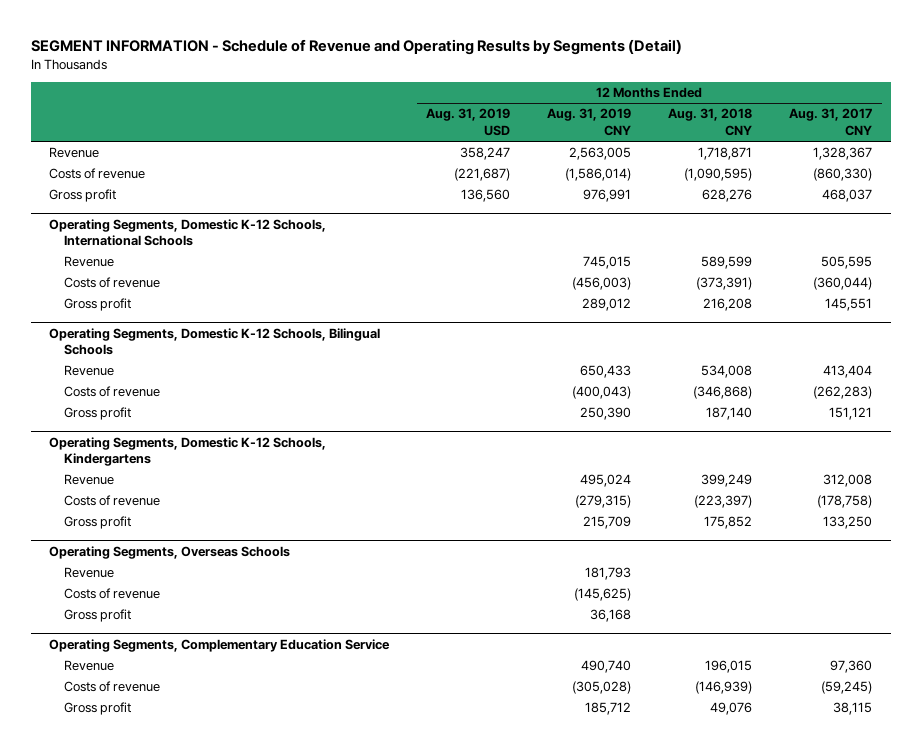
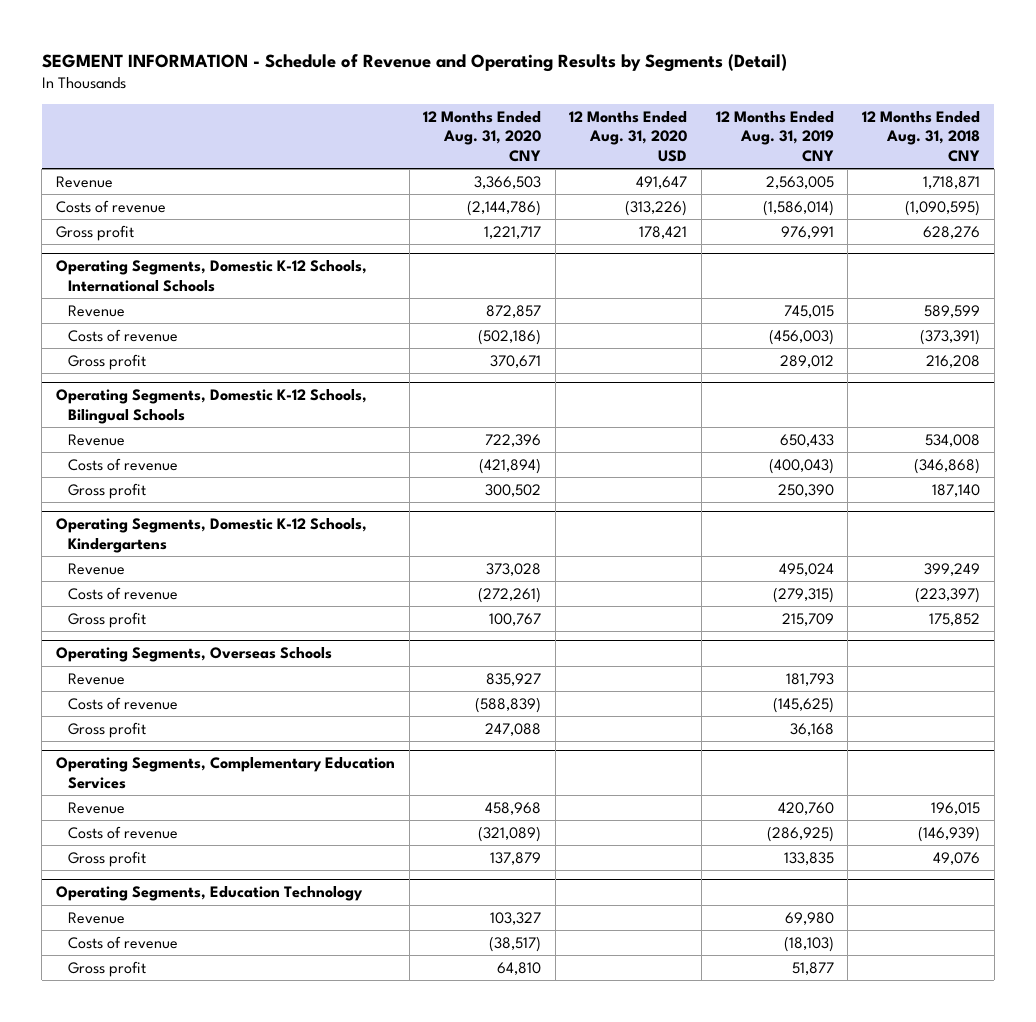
- | 12 Months Ended Aug. 31, 2019 USD | 12 Months Ended Aug. 31, 2019 CNY | 12 Months Ended Aug. 31, 2018 CNY | 12 Months Ended Aug. 31, 2017 CNY
+ | 12 Months Ended Aug. 31, 2020 CNY | 12 Months Ended Aug. 31, 2020 USD | 12 Months Ended Aug. 31, 2019 CNY | 12 Months Ended Aug. 31, 2018 CNY
- Operating Segments, Complementary Education Service
- Revenue | | 490,740 | 196,015 | 97,360
- Costs of revenue | | (305,028) | (146,939) | (59,245)
- Gross profit | | 185,712 | 49,076 | 38,115
+ Operating Segments, Complementary Education Services
+ Revenue | 458,968 | | 420,760 | 196,015
+ Costs of revenue | (321,089) | | (286,925) | (146,939)
+ Gross profit | 137,879 | | 133,835 | 49,076
+ Operating Segments, Education Technology
+ Revenue | 103,327 | | 69,980 |
+ Costs of revenue | (38,517) | | (18,103) |
+ Gross profit | 64,810 | | 51,877 |

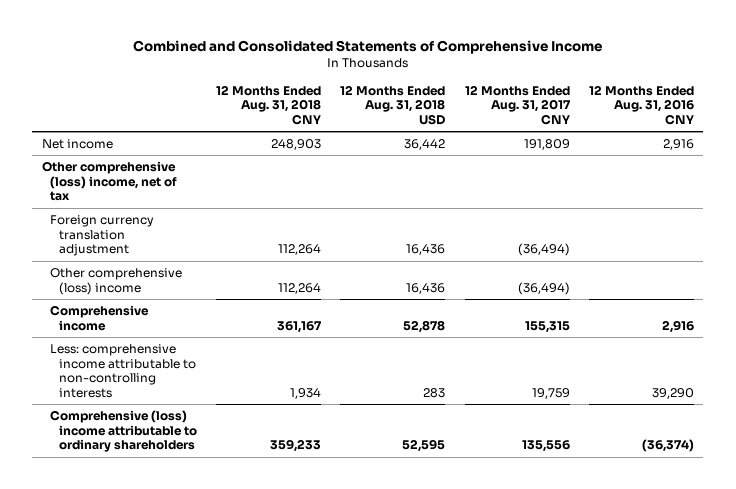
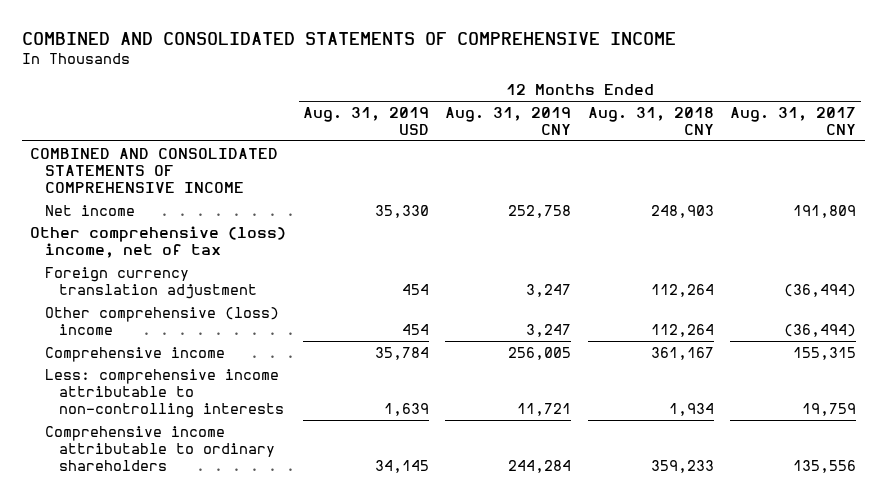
- Combined and Consolidated Statements of Comprehensive Income
+ COMBINED AND CONSOLIDATED STATEMENTS OF COMPREHENSIVE INCOME
- | 12 Months Ended Aug. 31, 2018 CNY | 12 Months Ended Aug. 31, 2018 USD | 12 Months Ended Aug. 31, 2017 CNY | 12 Months Ended Aug. 31, 2016 CNY
+ | 12 Months Ended Aug. 31, 2019 USD | 12 Months Ended Aug. 31, 2019 CNY | 12 Months Ended Aug. 31, 2018 CNY | 12 Months Ended Aug. 31, 2017 CNY
+ COMBINED AND CONSOLIDATED STATEMENTS OF COMPREHENSIVE INCOME
- Comprehensive (loss) income attributable to ordinary shareholders | 359,233 | 52,595 | 135,556 | (36,374)
+ Comprehensive income attributable to ordinary shareholders | 34,145 | 244,284 | 359,233 | 135,556

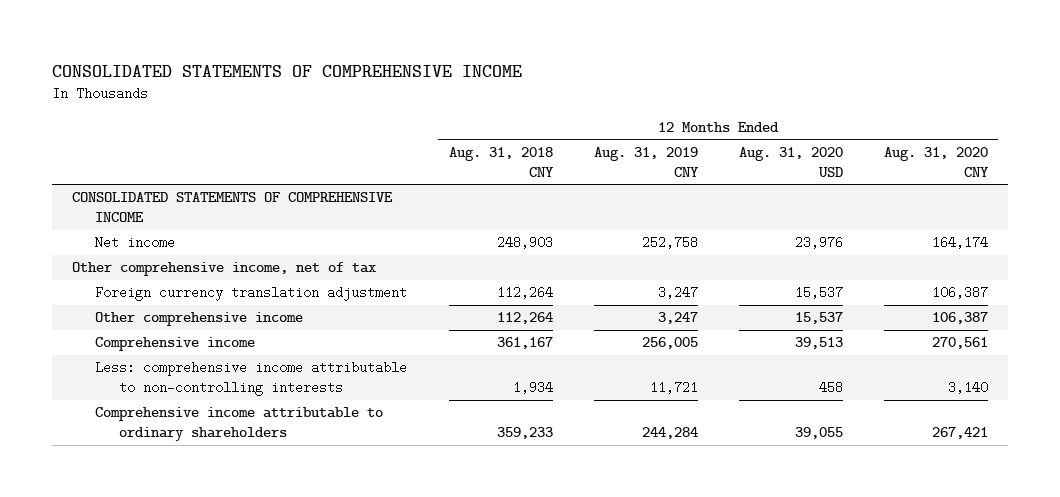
- COMBINED AND CONSOLIDATED STATEMENTS OF COMPREHENSIVE INCOME
+ CONSOLIDATED STATEMENTS OF COMPREHENSIVE INCOME
- | 12 Months Ended Aug. 31, 2019 USD | 12 Months Ended Aug. 31, 2019 CNY | 12 Months Ended Aug. 31, 2018 CNY | 12 Months Ended Aug. 31, 2017 CNY
+ | 12 Months Ended Aug. 31, 2018 CNY | 12 Months Ended Aug. 31, 2019 CNY | 12 Months Ended Aug. 31, 2020 USD | 12 Months Ended Aug. 31, 2020 CNY
- COMBINED AND CONSOLIDATED STATEMENTS OF COMPREHENSIVE INCOME
+ CONSOLIDATED STATEMENTS OF COMPREHENSIVE INCOME
- Other comprehensive (loss) income, net of tax
+ Other comprehensive income, net of tax
- Other comprehensive (loss) income | 454 | 3,247 | 112,264 | (36,494)
+ Other comprehensive income | 112,264 | 3,247 | 15,537 | 106,387

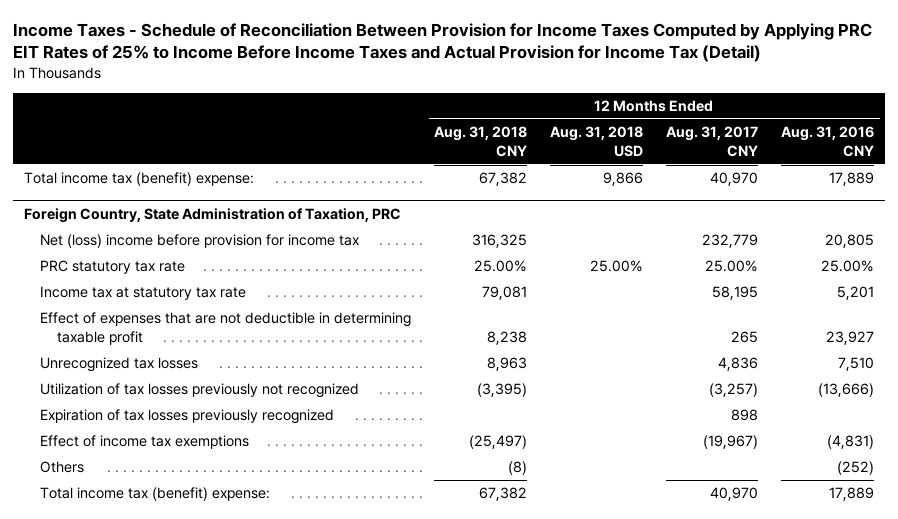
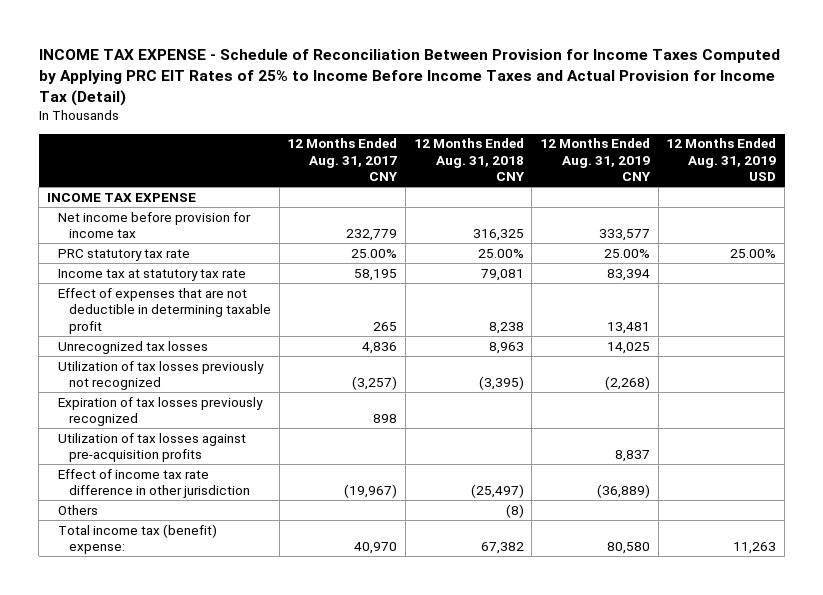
- Income Taxes - Schedule of Reconciliation Between Provision for Income Taxes Computed by Applying PRC EIT Rates of 25% to Income Before Income Taxes and Actual Provision for Income Tax (Detail)
+ INCOME TAX EXPENSE - Schedule of Reconciliation Between Provision for Income Taxes Computed by Applying PRC EIT Rates of 25% to Income Before Income Taxes and Actual Provision for Income Tax (Detail)
- | 12 Months Ended Aug. 31, 2018 CNY | 12 Months Ended Aug. 31, 2018 USD | 12 Months Ended Aug. 31, 2017 CNY | 12 Months Ended Aug. 31, 2016 CNY
+ | 12 Months Ended Aug. 31, 2017 CNY | 12 Months Ended Aug. 31, 2018 CNY | 12 Months Ended Aug. 31, 2019 CNY | 12 Months Ended Aug. 31, 2019 USD
- Total income tax (benefit) expense: | 67,382 | 9,866 | 40,970 | 17,889
- Foreign Country, State Administration of Taxation, PRC
- Net (loss) income before provision for income tax | 316,325 | | 232,779 | 20,805
+ INCOME TAX EXPENSE
+ Net income before provision for income tax | 232,779 | 316,325 | 333,577 |
- Effect of income tax exemptions | (25,497) | | (19,967) | (4,831)
+ Utilization of tax losses against pre-acquisition profits | | | 8,837 |
+ Effect of income tax rate difference in other jurisdiction | (19,967) | (25,497) | (36,889) |

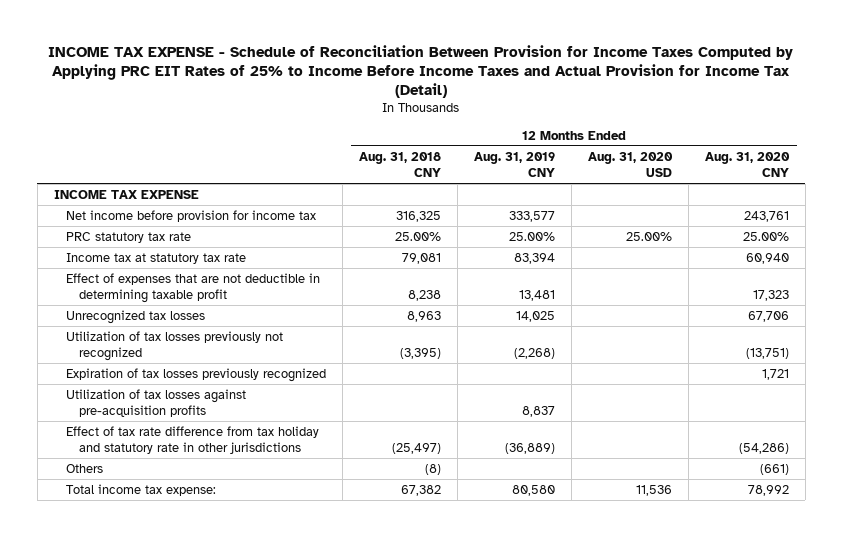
- | 12 Months Ended Aug. 31, 2017 CNY | 12 Months Ended Aug. 31, 2018 CNY | 12 Months Ended Aug. 31, 2019 CNY | 12 Months Ended Aug. 31, 2019 USD
+ | 12 Months Ended Aug. 31, 2018 CNY | 12 Months Ended Aug. 31, 2019 CNY | 12 Months Ended Aug. 31, 2020 USD | 12 Months Ended Aug. 31, 2020 CNY
- Effect of income tax rate difference in other jurisdiction | (19,967) | (25,497) | (36,889) |
+ Effect of tax rate difference from tax holiday and statutory rate in other jurisdictions | (25,497) | (36,889) | | (54,286)
- Total income tax (benefit) expense: | 40,970 | 67,382 | 80,580 | 11,263
+ Total income tax expense: | 67,382 | 80,580 | 11,536 | 78,992

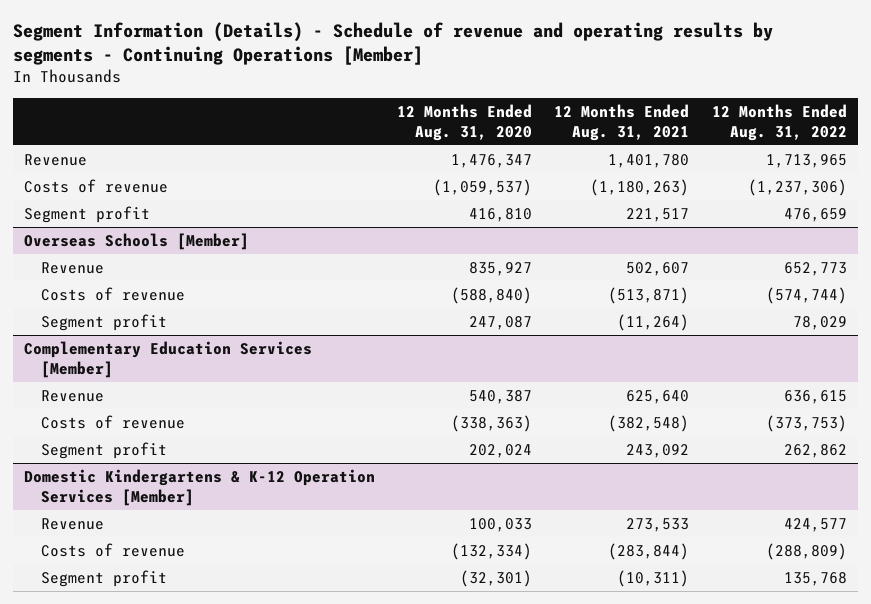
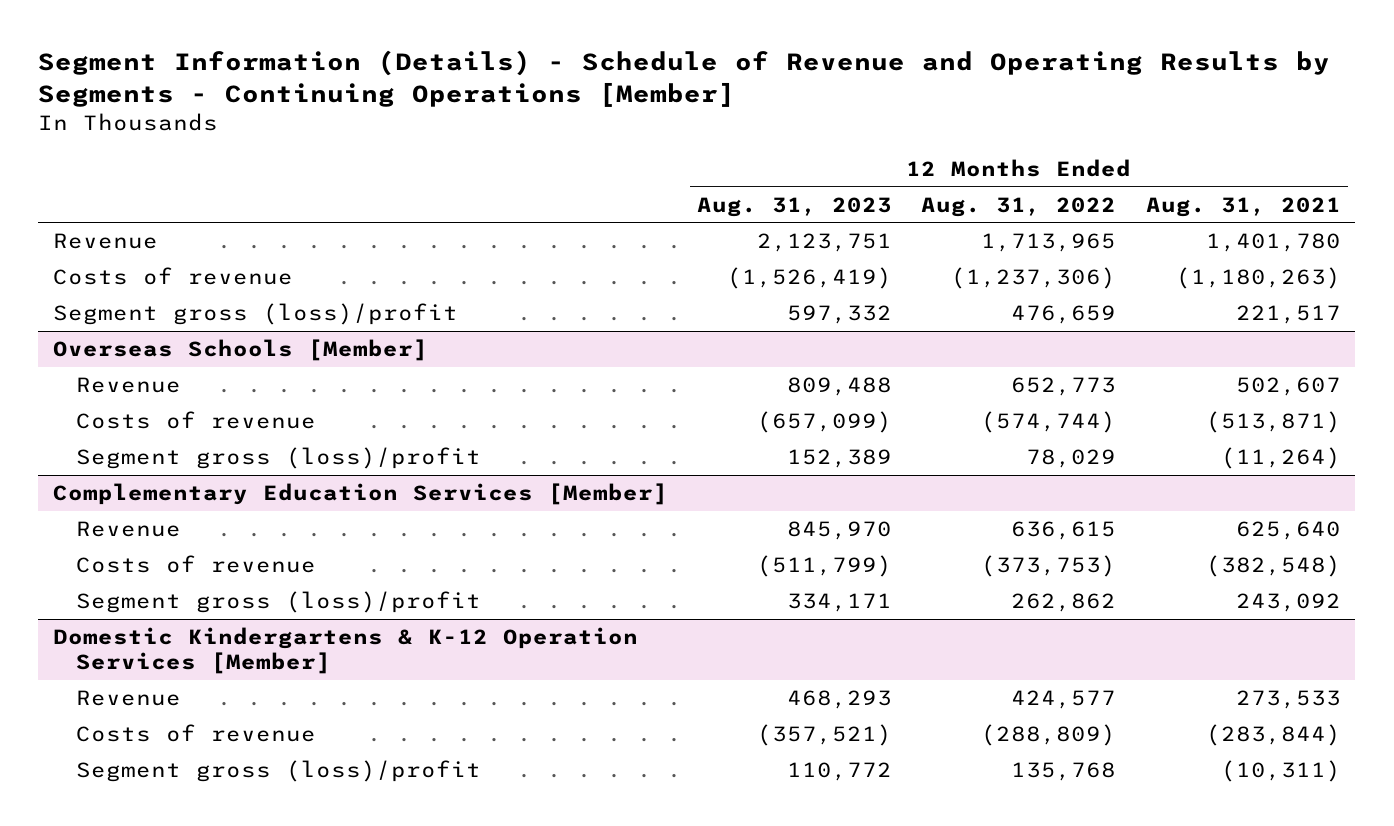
- Segment Information (Details) - Schedule of revenue and operating results by segments - Continuing Operations [Member]
+ Segment Information (Details) - Schedule of Revenue and Operating Results by Segments - Continuing Operations [Member]
- | 12 Months Ended Aug. 31, 2020 | 12 Months Ended Aug. 31, 2021 | 12 Months Ended Aug. 31, 2022
+ | 12 Months Ended Aug. 31, 2023 | 12 Months Ended Aug. 31, 2022 | 12 Months Ended Aug. 31, 2021
- Segment profit | 416,810 | 221,517 | 476,659
+ Segment gross (loss)/profit | 597,332 | 476,659 | 221,517
@ Overseas Schools [Member]
- Segment profit | 247,087 | (11,264) | 78,029
+ Segment gross (loss)/profit | 152,389 | 78,029 | (11,264)
@ Complementary Education Services [Member]
- Segment profit | 202,024 | 243,092 | 262,862
+ Segment gross (loss)/profit | 334,171 | 262,862 | 243,092
@ Domestic Kindergartens & K-12 Operation Services [Member]
- Segment profit | (32,301) | (10,311) | 135,768
+ Segment gross (loss)/profit | 110,772 | 135,768 | (10,311)

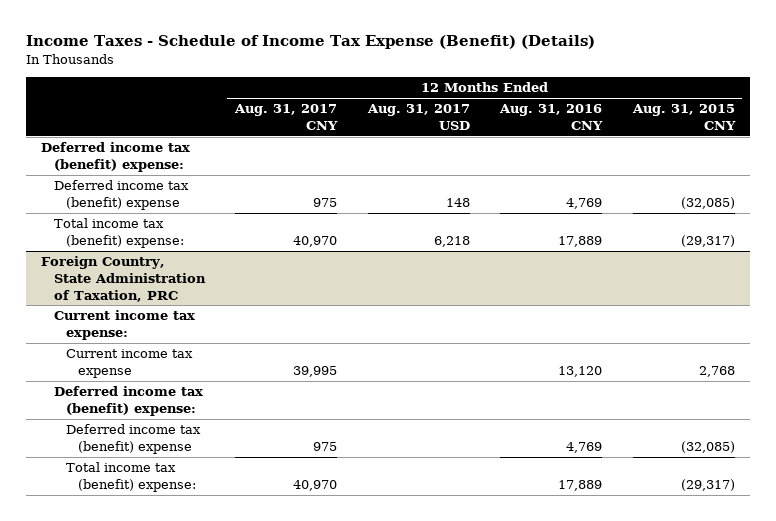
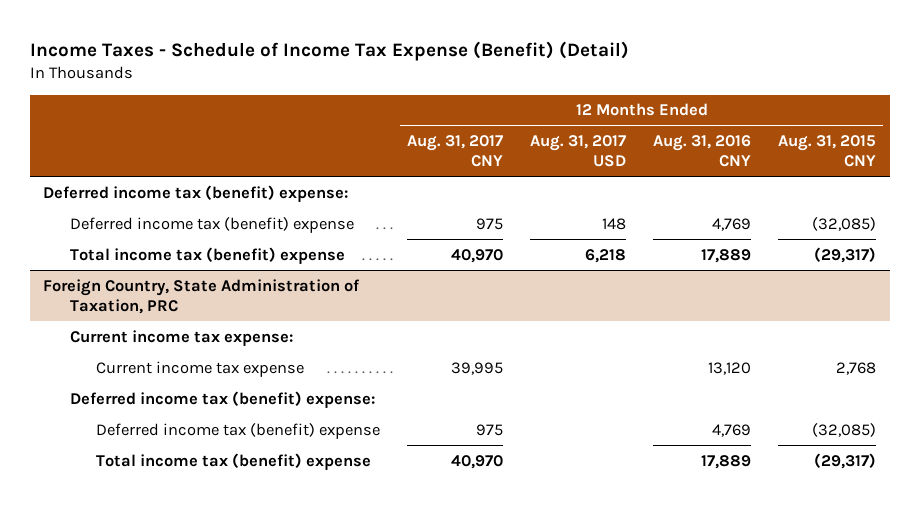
- Income Taxes - Schedule of Income Tax Expense (Benefit) (Details)
+ Income Taxes - Schedule of Income Tax Expense (Benefit) (Detail)
- Total income tax (benefit) expense: | 40,970 | 6,218 | 17,889 | (29,317)
+ Total income tax (benefit) expense | 40,970 | 6,218 | 17,889 | (29,317)
@ Foreign Country, State Administration of Taxation, PRC
- Total income tax (benefit) expense: | 40,970 | | 17,889 | (29,317)
+ Total income tax (benefit) expense | 40,970 | | 17,889 | (29,317)

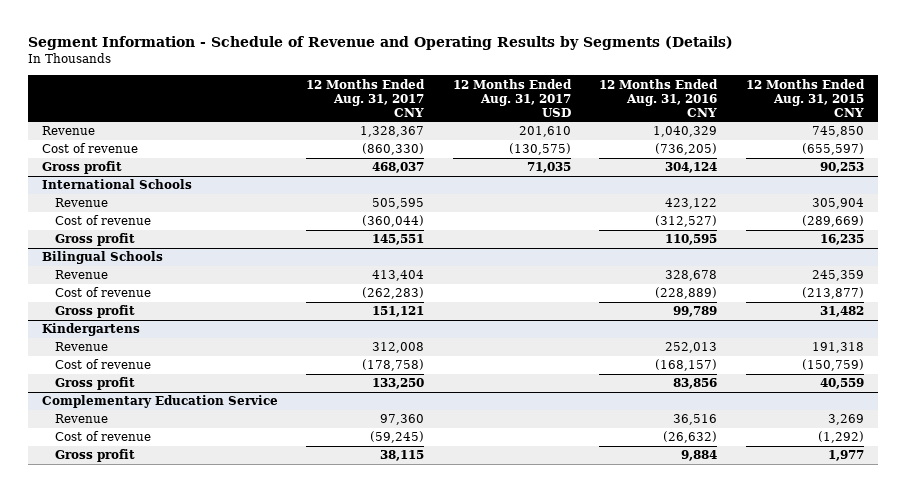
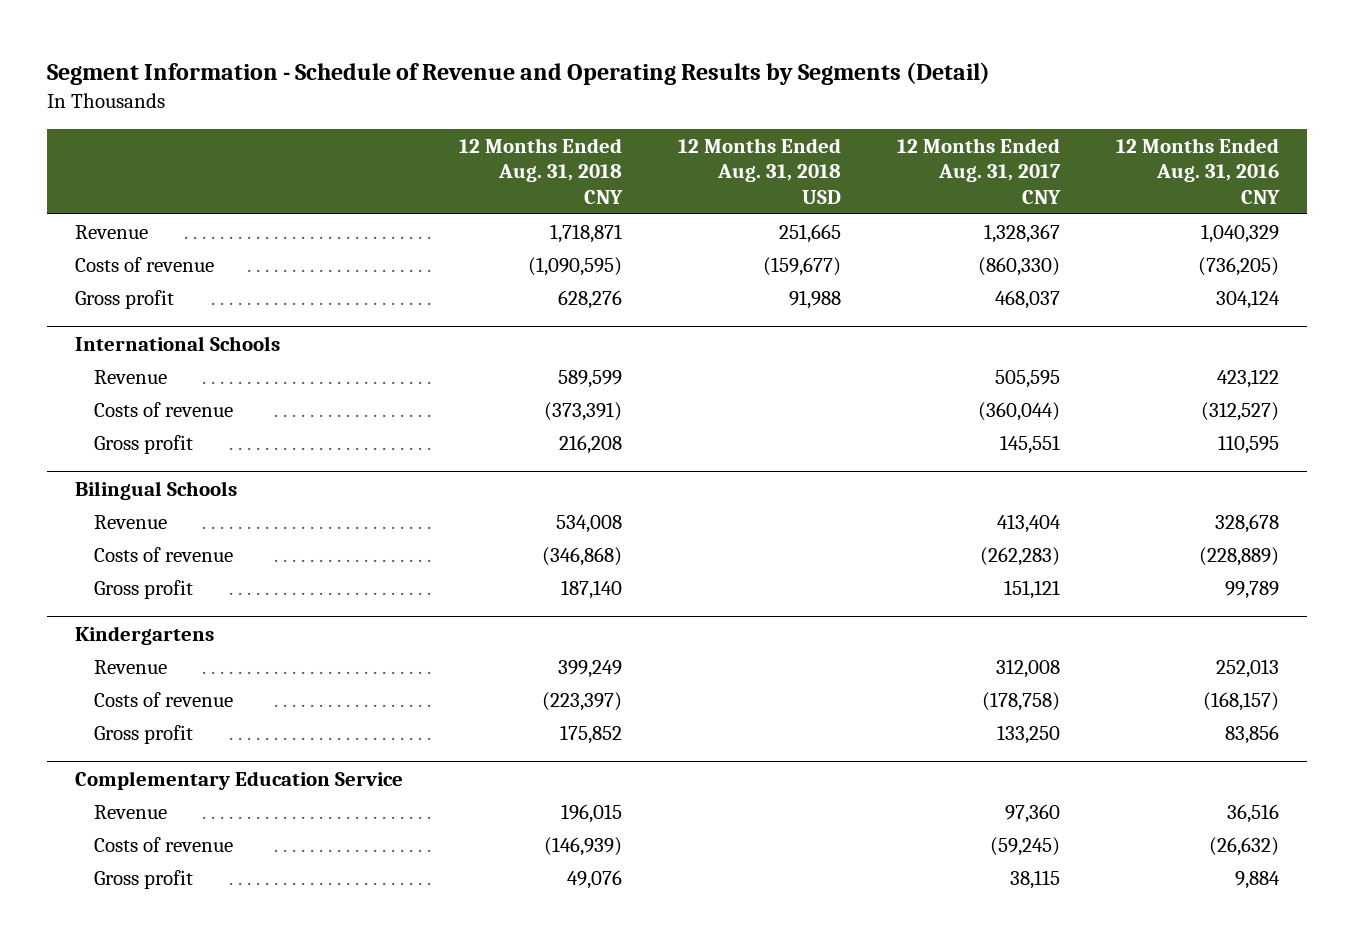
- Segment Information - Schedule of Revenue and Operating Results by Segments (Details)
+ Segment Information - Schedule of Revenue and Operating Results by Segments (Detail)
- | 12 Months Ended Aug. 31, 2017 CNY | 12 Months Ended Aug. 31, 2017 USD | 12 Months Ended Aug. 31, 2016 CNY | 12 Months Ended Aug. 31, 2015 CNY
+ | 12 Months Ended Aug. 31, 2018 CNY | 12 Months Ended Aug. 31, 2018 USD | 12 Months Ended Aug. 31, 2017 CNY | 12 Months Ended Aug. 31, 2016 CNY
- Cost of revenue | (860,330) | (130,575) | (736,205) | (655,597)
+ Costs of revenue | (1,090,595) | (159,677) | (860,330) | (736,205)
@ International Schools
- Cost of revenue | (360,044) | | (312,527) | (289,669)
+ Costs of revenue | (373,391) | | (360,044) | (312,527)
@ Bilingual Schools
- Cost of revenue | (262,283) | | (228,889) | (213,877)
+ Costs of revenue | (346,868) | | (262,283) | (228,889)
@ Kindergartens
- Cost of revenue | (178,758) | | (168,157) | (150,759)
+ Costs of revenue | (223,397) | | (178,758) | (168,157)
@ Complementary Education Service
- Cost of revenue | (59,245) | | (26,632) | (1,292)
+ Costs of revenue | (146,939) | | (59,245) | (26,632)

